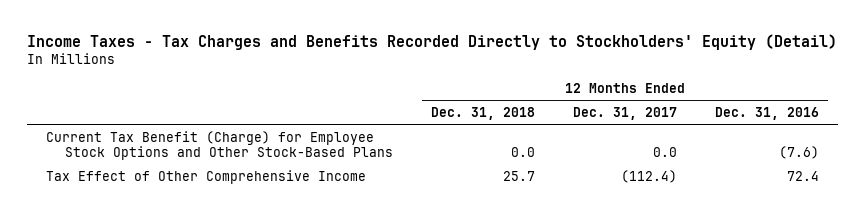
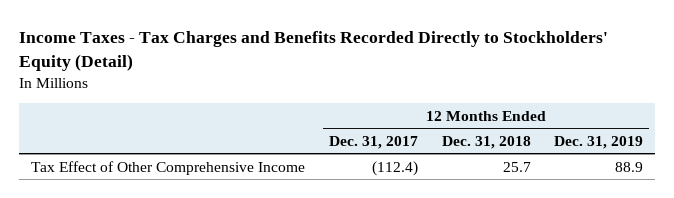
- | 12 Months Ended Dec. 31, 2018 | 12 Months Ended Dec. 31, 2017 | 12 Months Ended Dec. 31, 2016
+ | 12 Months Ended Dec. 31, 2017 | 12 Months Ended Dec. 31, 2018 | 12 Months Ended Dec. 31, 2019
- Current Tax Benefit (Charge) for Employee Stock Options and Other Stock-Based Plans | 0.0 | 0.0 | (7.6)

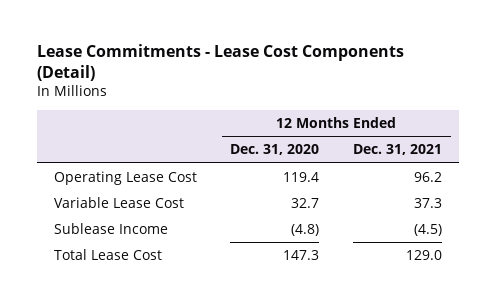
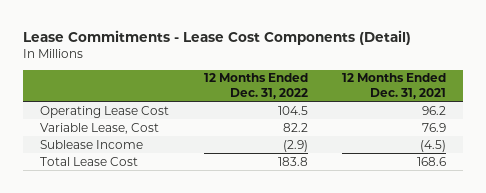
- | 12 Months Ended Dec. 31, 2020 | 12 Months Ended Dec. 31, 2021
+ | 12 Months Ended Dec. 31, 2022 | 12 Months Ended Dec. 31, 2021
- Variable Lease Cost | 32.7 | 37.3
+ Variable Lease, Cost | 82.2 | 76.9
- Total Lease Cost | 147.3 | 129.0
+ Total Lease Cost | 183.8 | 168.6

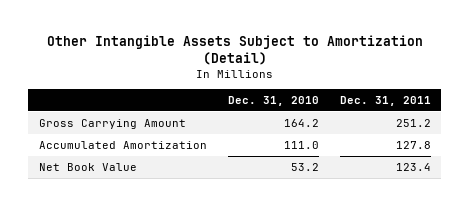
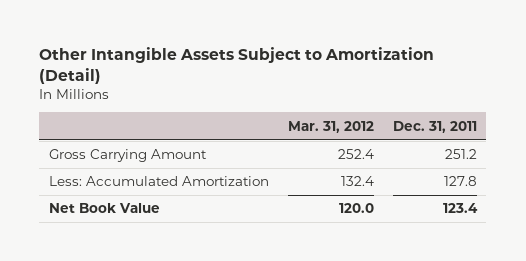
- | Dec. 31, 2010 | Dec. 31, 2011
+ | Mar. 31, 2012 | Dec. 31, 2011
- Accumulated Amortization | 111.0 | 127.8
+ Less: Accumulated Amortization | 132.4 | 127.8

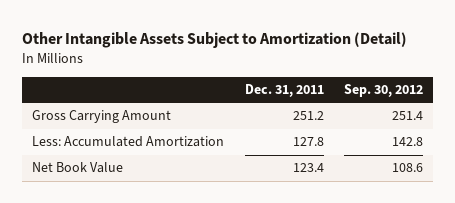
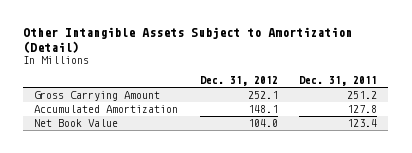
- | Dec. 31, 2011 | Sep. 30, 2012
+ | Dec. 31, 2012 | Dec. 31, 2011
- Less: Accumulated Amortization | 127.8 | 142.8
+ Accumulated Amortization | 148.1 | 127.8

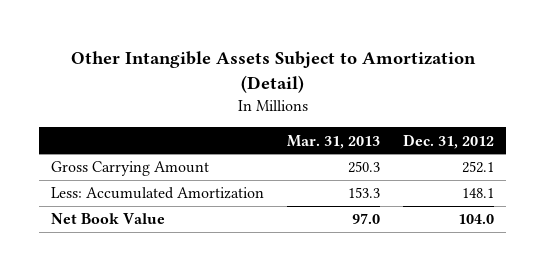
- | Dec. 31, 2012 | Dec. 31, 2011
+ | Mar. 31, 2013 | Dec. 31, 2012
- Accumulated Amortization | 148.1 | 127.8
+ Less: Accumulated Amortization | 153.3 | 148.1

